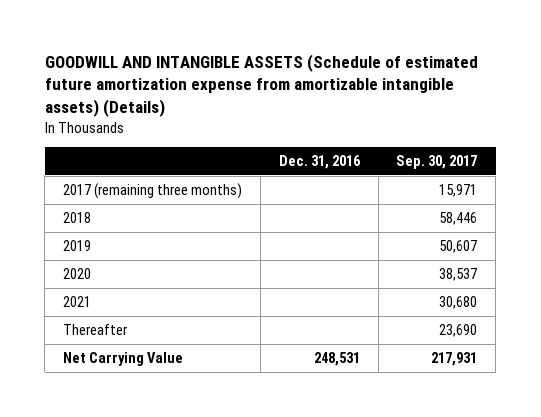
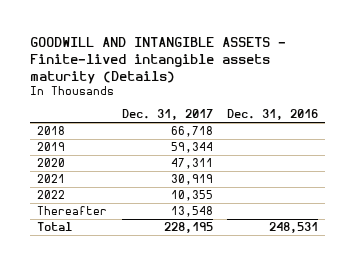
- GOODWILL AND INTANGIBLE ASSETS (Schedule of estimated future amortization expense from amortizable intangible assets) (Details)
+ GOODWILL AND INTANGIBLE ASSETS - Finite-lived intangible assets maturity (Details)
- | Dec. 31, 2016 | Sep. 30, 2017
+ | Dec. 31, 2017 | Dec. 31, 2016
- 2017 (remaining three months) | | 15,971
+ 2022 | 10,355 |
- Net Carrying Value | 248,531 | 217,931
+ Total | 228,195 | 248,531

